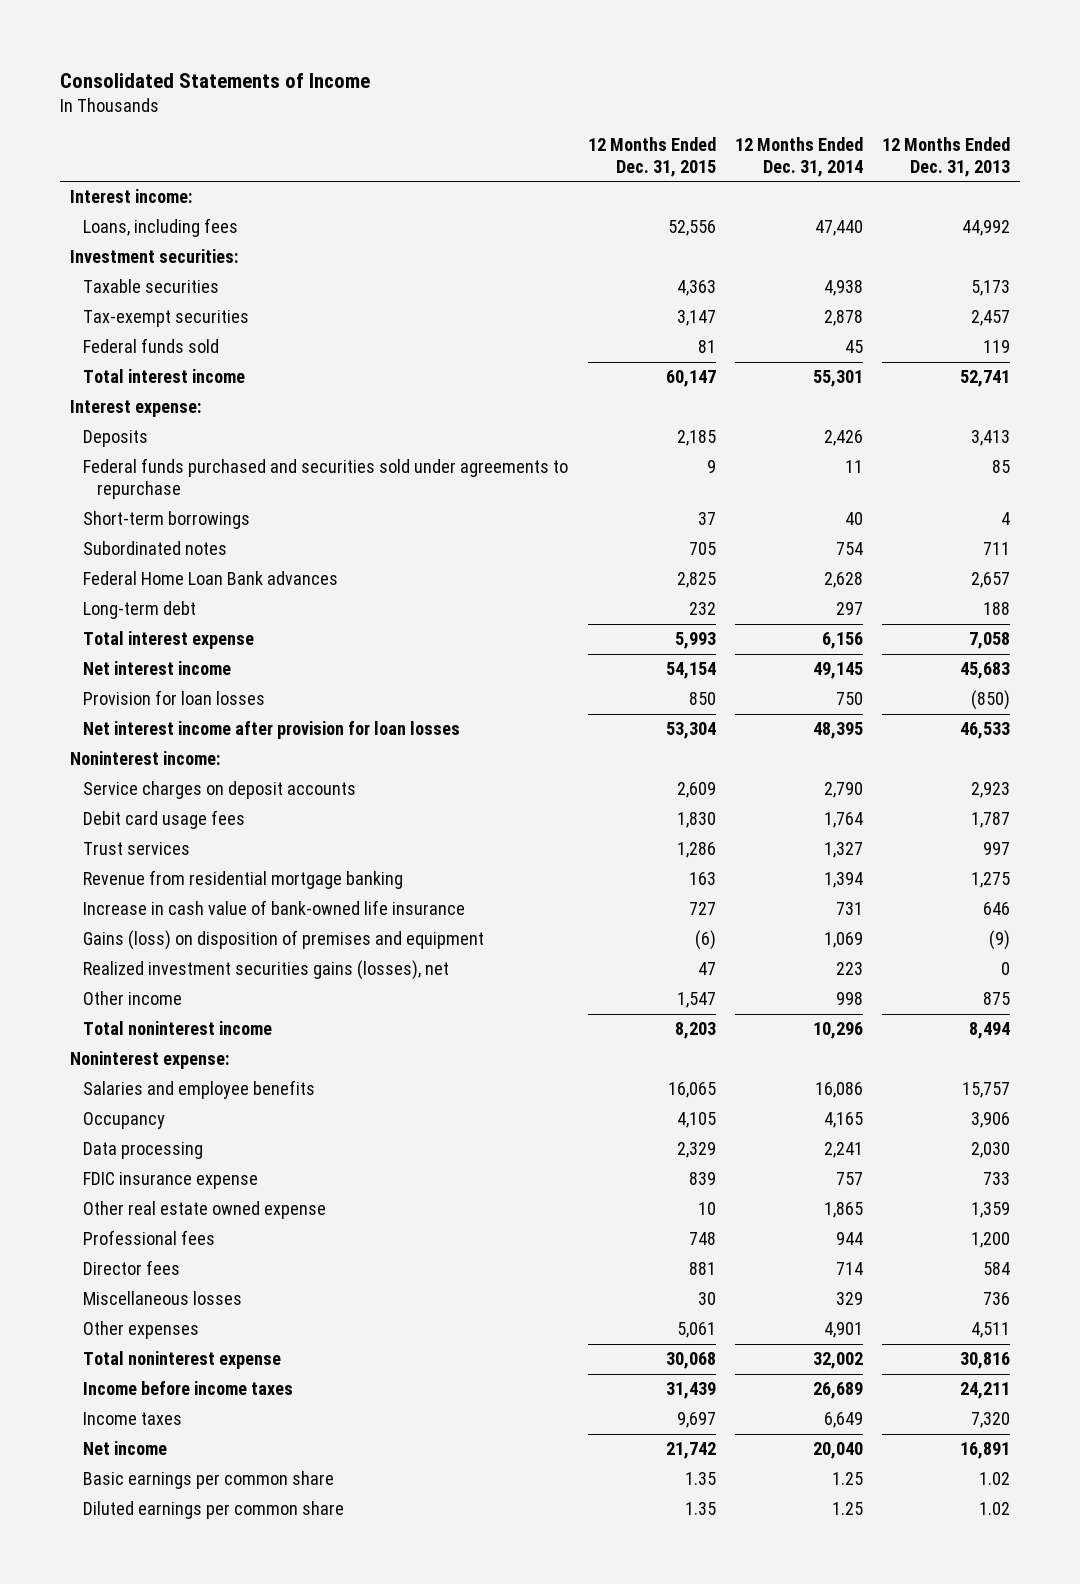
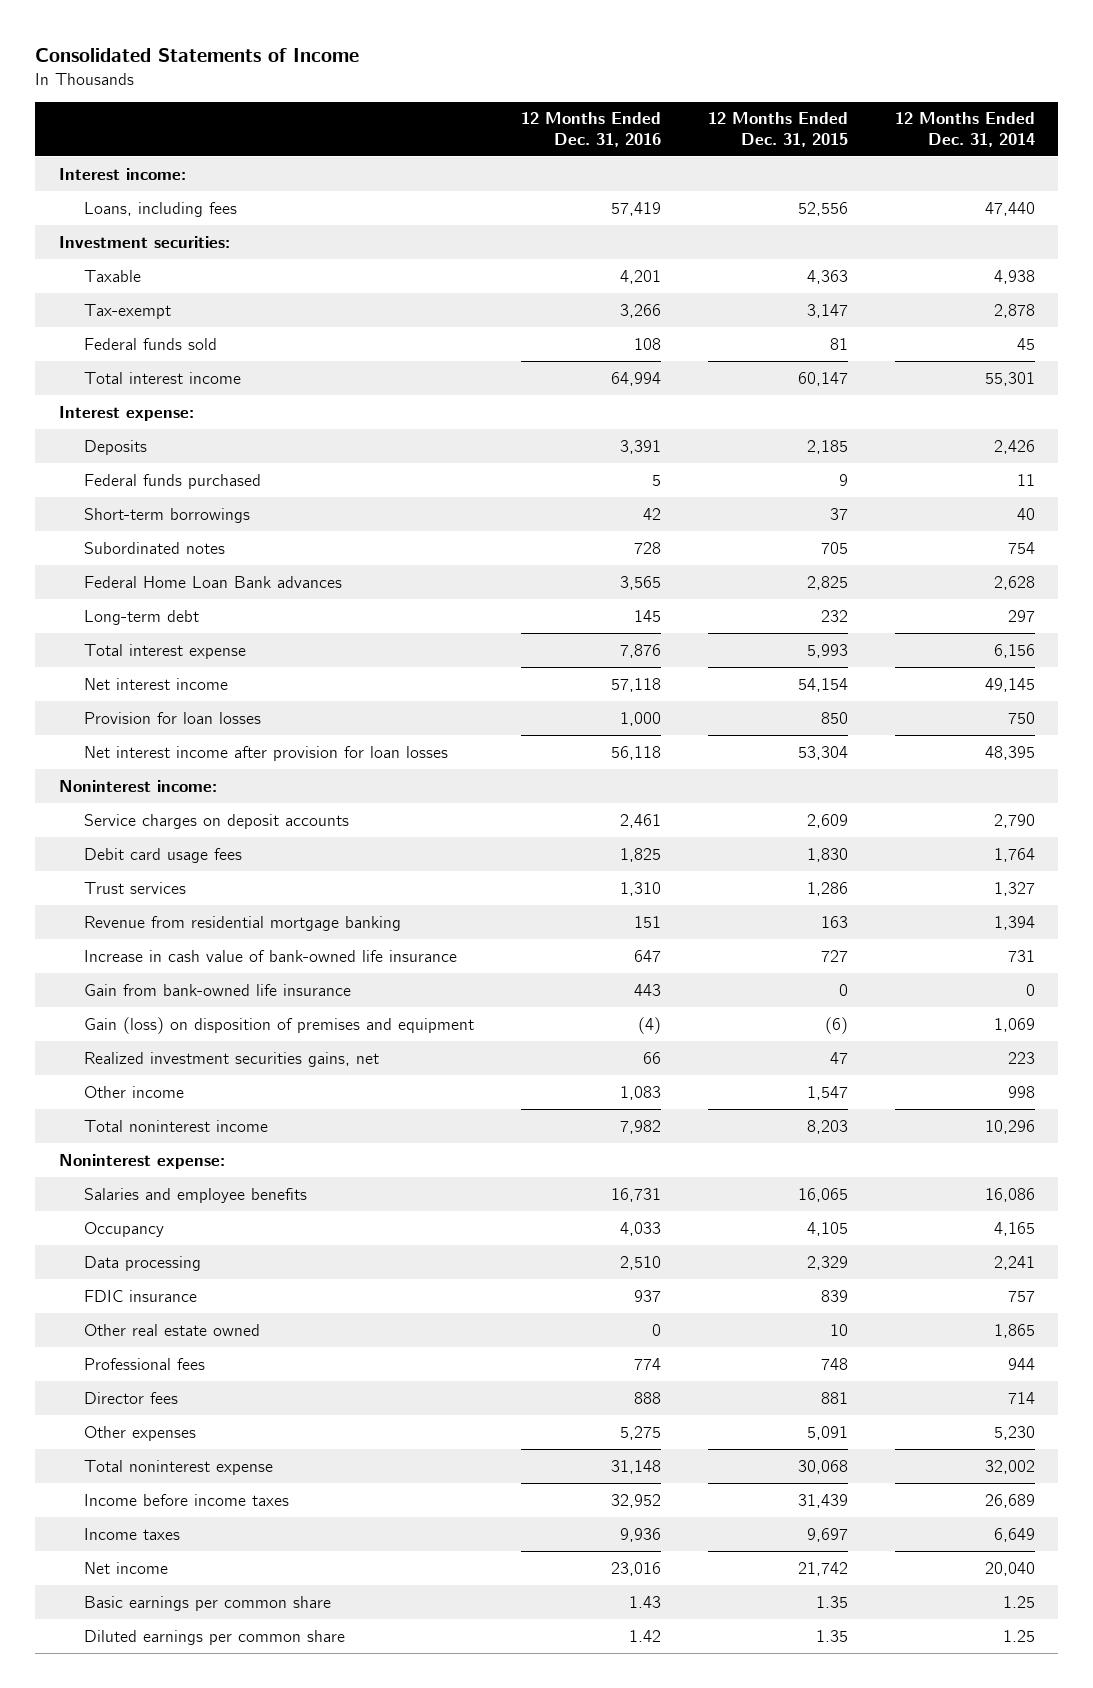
- | 12 Months Ended Dec. 31, 2015 | 12 Months Ended Dec. 31, 2014 | 12 Months Ended Dec. 31, 2013
+ | 12 Months Ended Dec. 31, 2016 | 12 Months Ended Dec. 31, 2015 | 12 Months Ended Dec. 31, 2014
- Taxable securities | 4,363 | 4,938 | 5,173
- Tax-exempt securities | 3,147 | 2,878 | 2,457
+ Taxable | 4,201 | 4,363 | 4,938
+ Tax-exempt | 3,266 | 3,147 | 2,878
- Federal funds purchased and securities sold under agreements to repurchase | 9 | 11 | 85
+ Federal funds purchased | 5 | 9 | 11
- Gains (loss) on disposition of premises and equipment | (6) | 1,069 | (9)
- Realized investment securities gains (losses), net | 47 | 223 | 0
+ Gain from bank-owned life insurance | 443 | 0 | 0
+ Gain (loss) on disposition of premises and equipment | (4) | (6) | 1,069
+ Realized investment securities gains, net | 66 | 47 | 223
- FDIC insurance expense | 839 | 757 | 733
- Other real estate owned expense | 10 | 1,865 | 1,359
+ FDIC insurance | 937 | 839 | 757
+ Other real estate owned | 0 | 10 | 1,865
- Miscellaneous losses | 30 | 329 | 736
- Other expenses | 5,061 | 4,901 | 4,511
+ Other expenses | 5,275 | 5,091 | 5,230

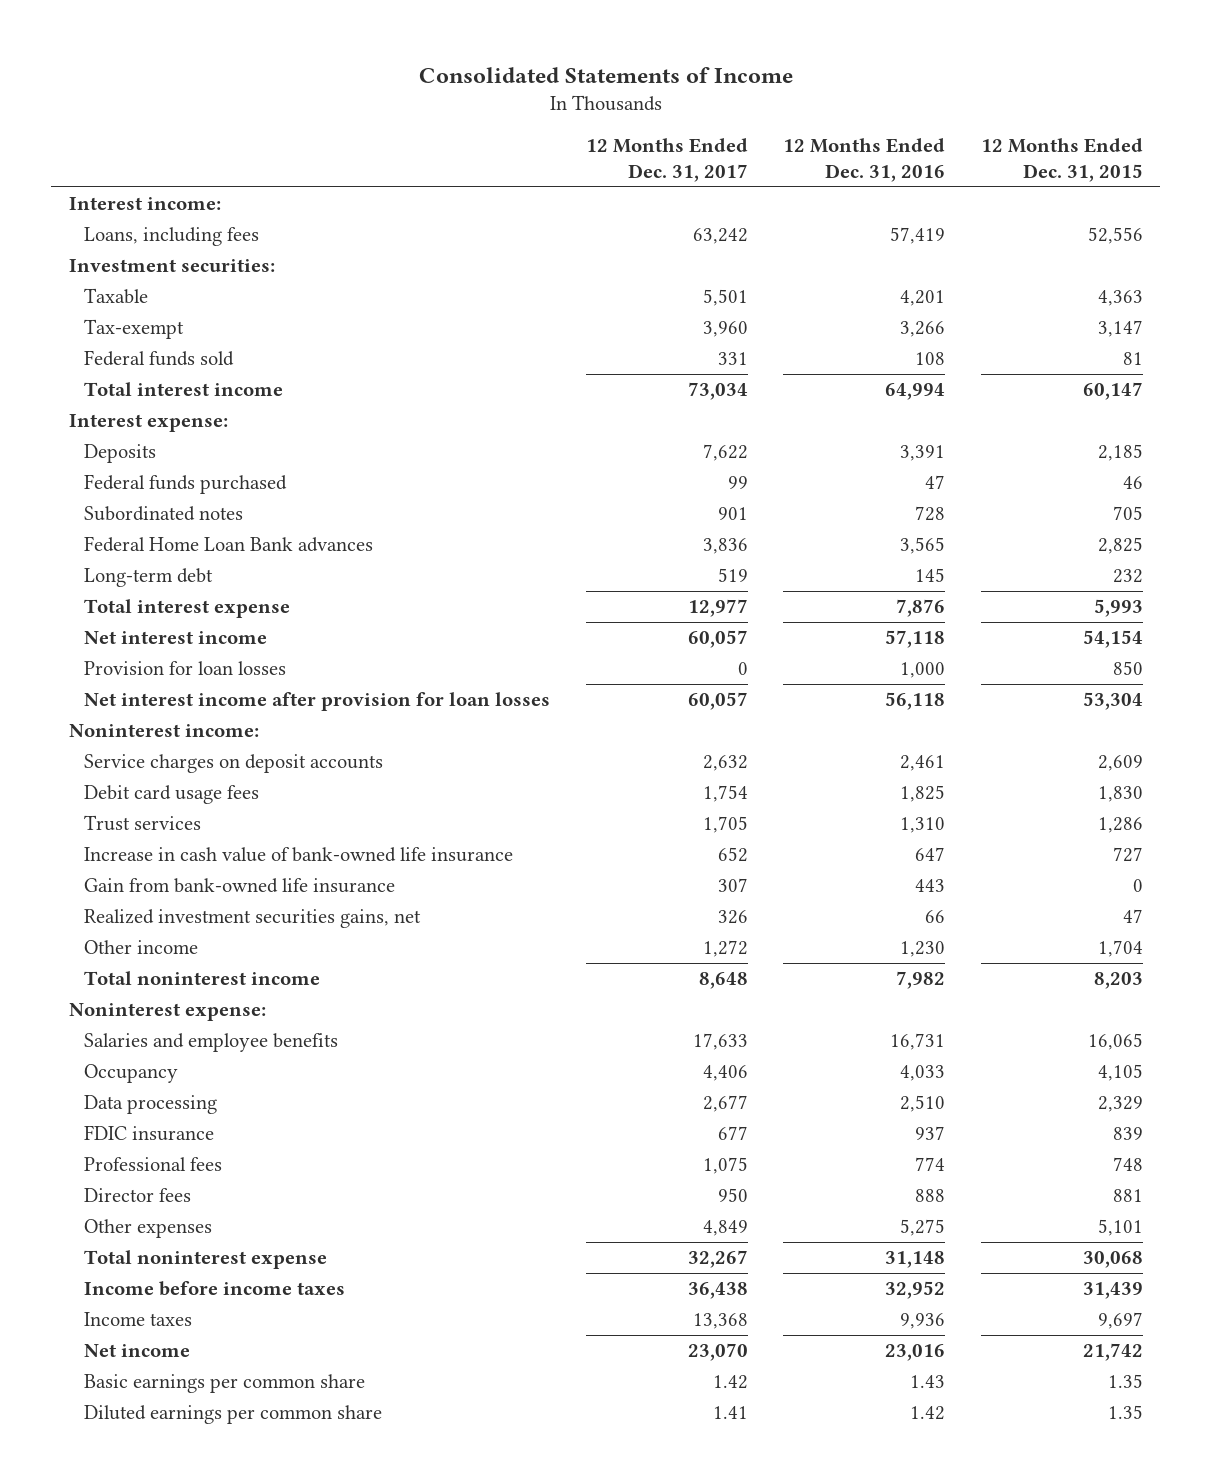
- | 12 Months Ended Dec. 31, 2016 | 12 Months Ended Dec. 31, 2015 | 12 Months Ended Dec. 31, 2014
+ | 12 Months Ended Dec. 31, 2017 | 12 Months Ended Dec. 31, 2016 | 12 Months Ended Dec. 31, 2015
- Federal funds purchased | 5 | 9 | 11
- Short-term borrowings | 42 | 37 | 40
+ Federal funds purchased | 99 | 47 | 46
- Revenue from residential mortgage banking | 151 | 163 | 1,394
- Gain (loss) on disposition of premises and equipment | (4) | (6) | 1,069
- Other income | 1,083 | 1,547 | 998
+ Other income | 1,272 | 1,230 | 1,704
- Other real estate owned | 0 | 10 | 1,865
- Other expenses | 5,275 | 5,091 | 5,230
+ Other expenses | 4,849 | 5,275 | 5,101

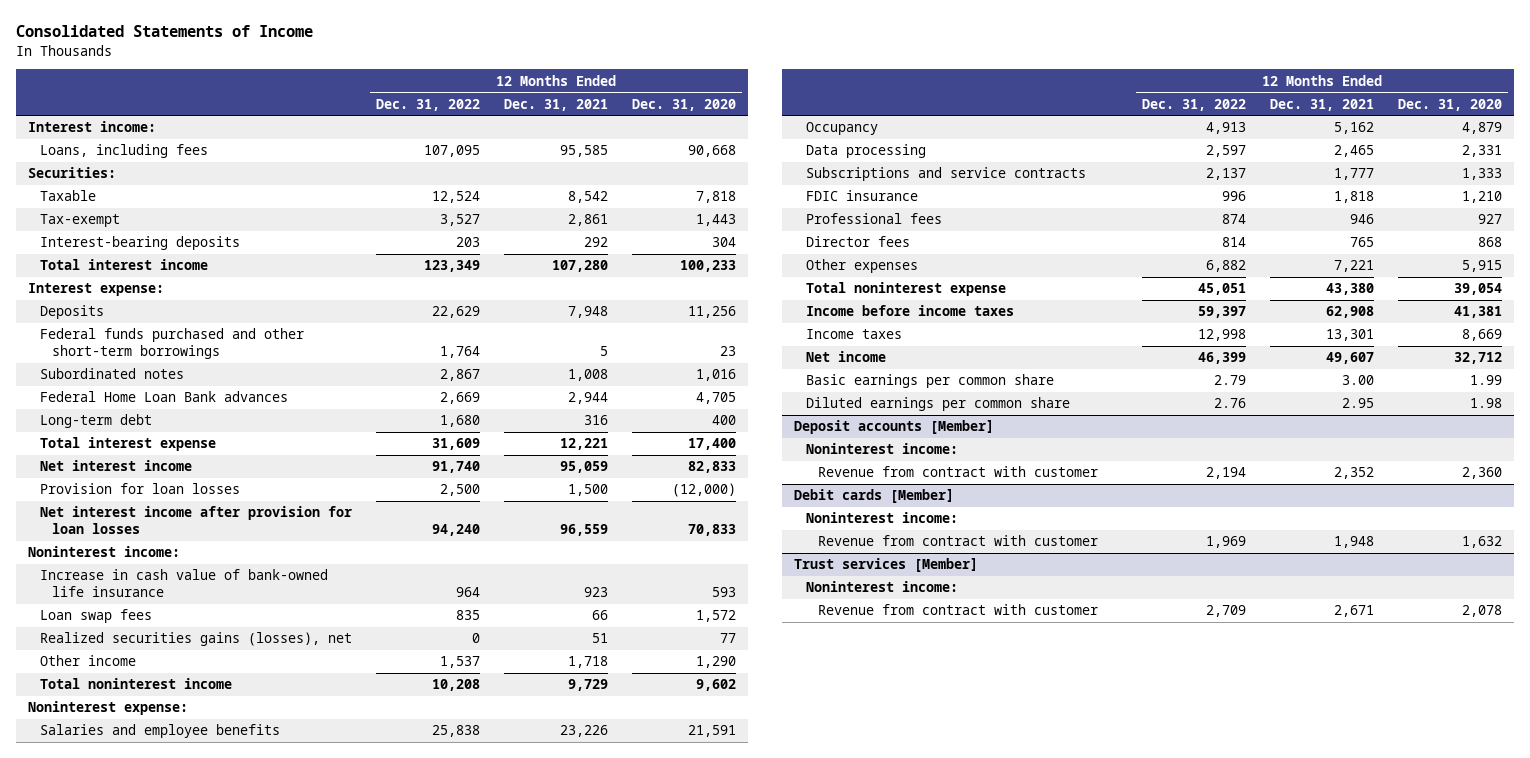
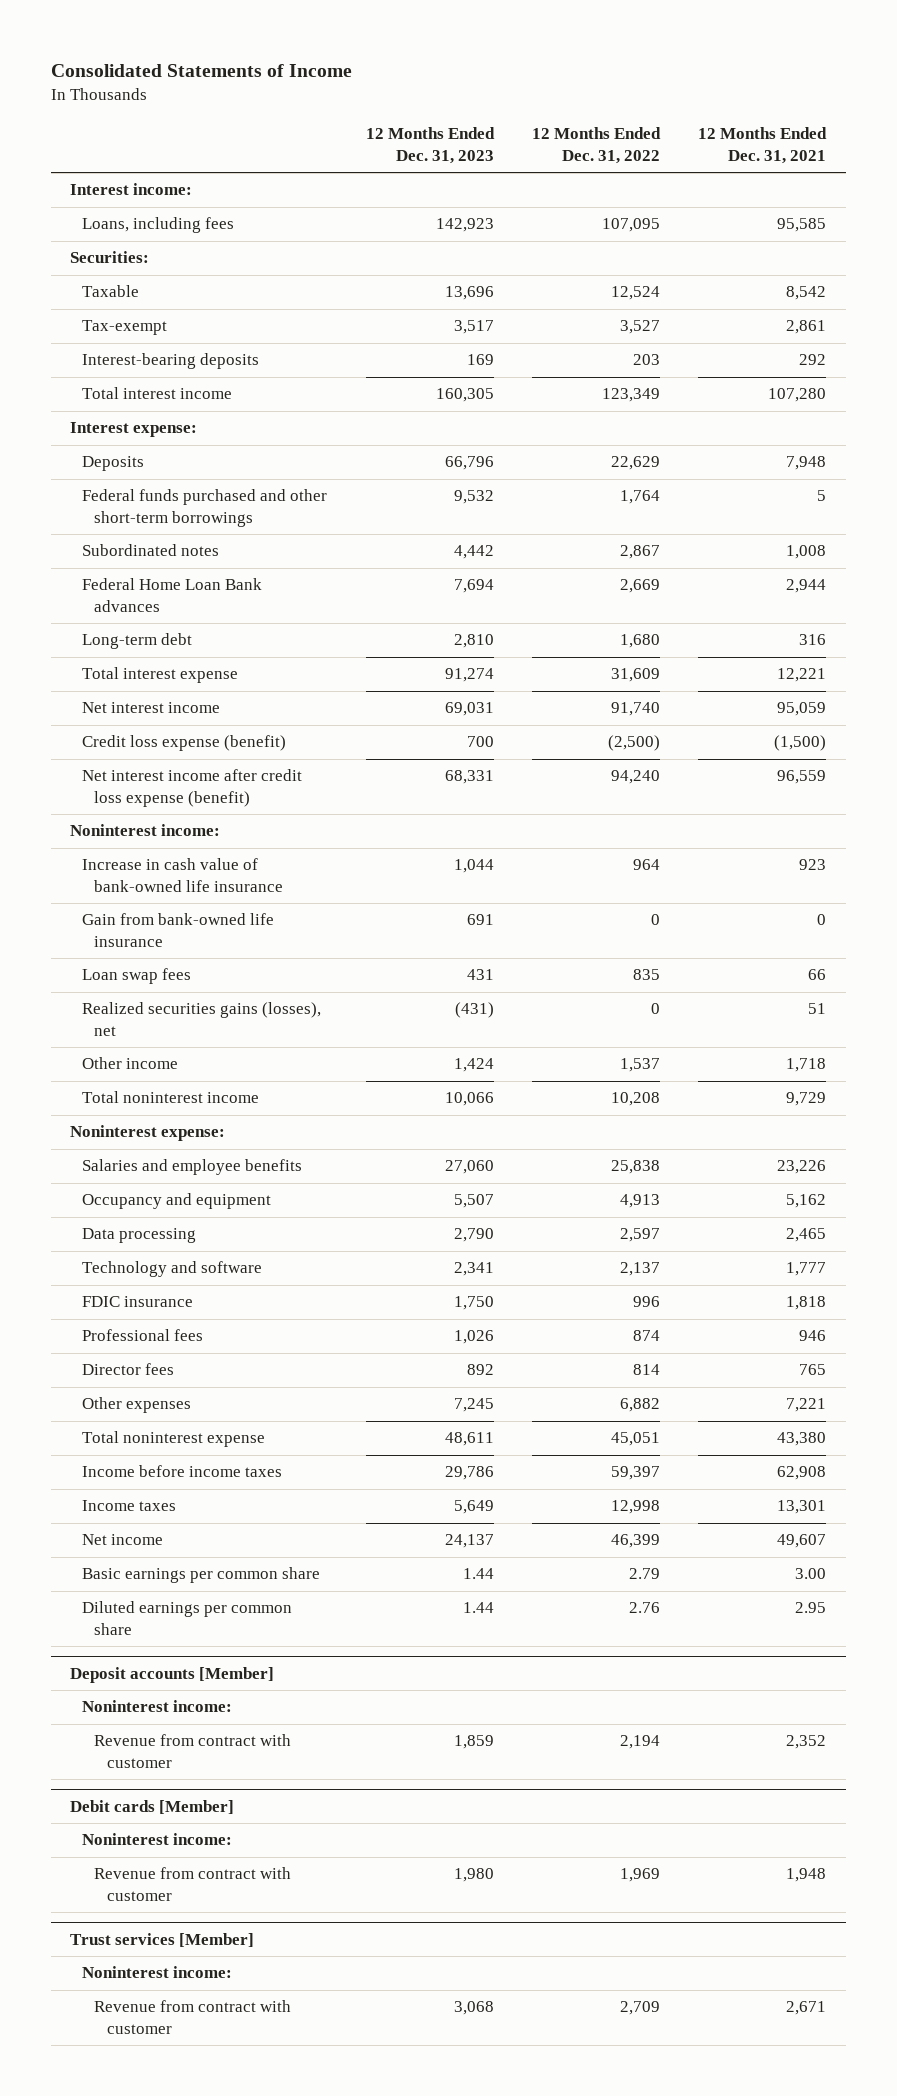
- | 12 Months Ended Dec. 31, 2022 | 12 Months Ended Dec. 31, 2021 | 12 Months Ended Dec. 31, 2020
+ | 12 Months Ended Dec. 31, 2023 | 12 Months Ended Dec. 31, 2022 | 12 Months Ended Dec. 31, 2021
- Provision for loan losses | 2,500 | 1,500 | (12,000)
- Net interest income after provision for loan losses | 94,240 | 96,559 | 70,833
+ Credit loss expense (benefit) | 700 | (2,500) | (1,500)
+ Net interest income after credit loss expense (benefit) | 68,331 | 94,240 | 96,559
+ Gain from bank-owned life insurance | 691 | 0 | 0
- Occupancy | 4,913 | 5,162 | 4,879
+ Occupancy and equipment | 5,507 | 4,913 | 5,162
- Subscriptions and service contracts | 2,137 | 1,777 | 1,333
+ Technology and software | 2,341 | 2,137 | 1,777

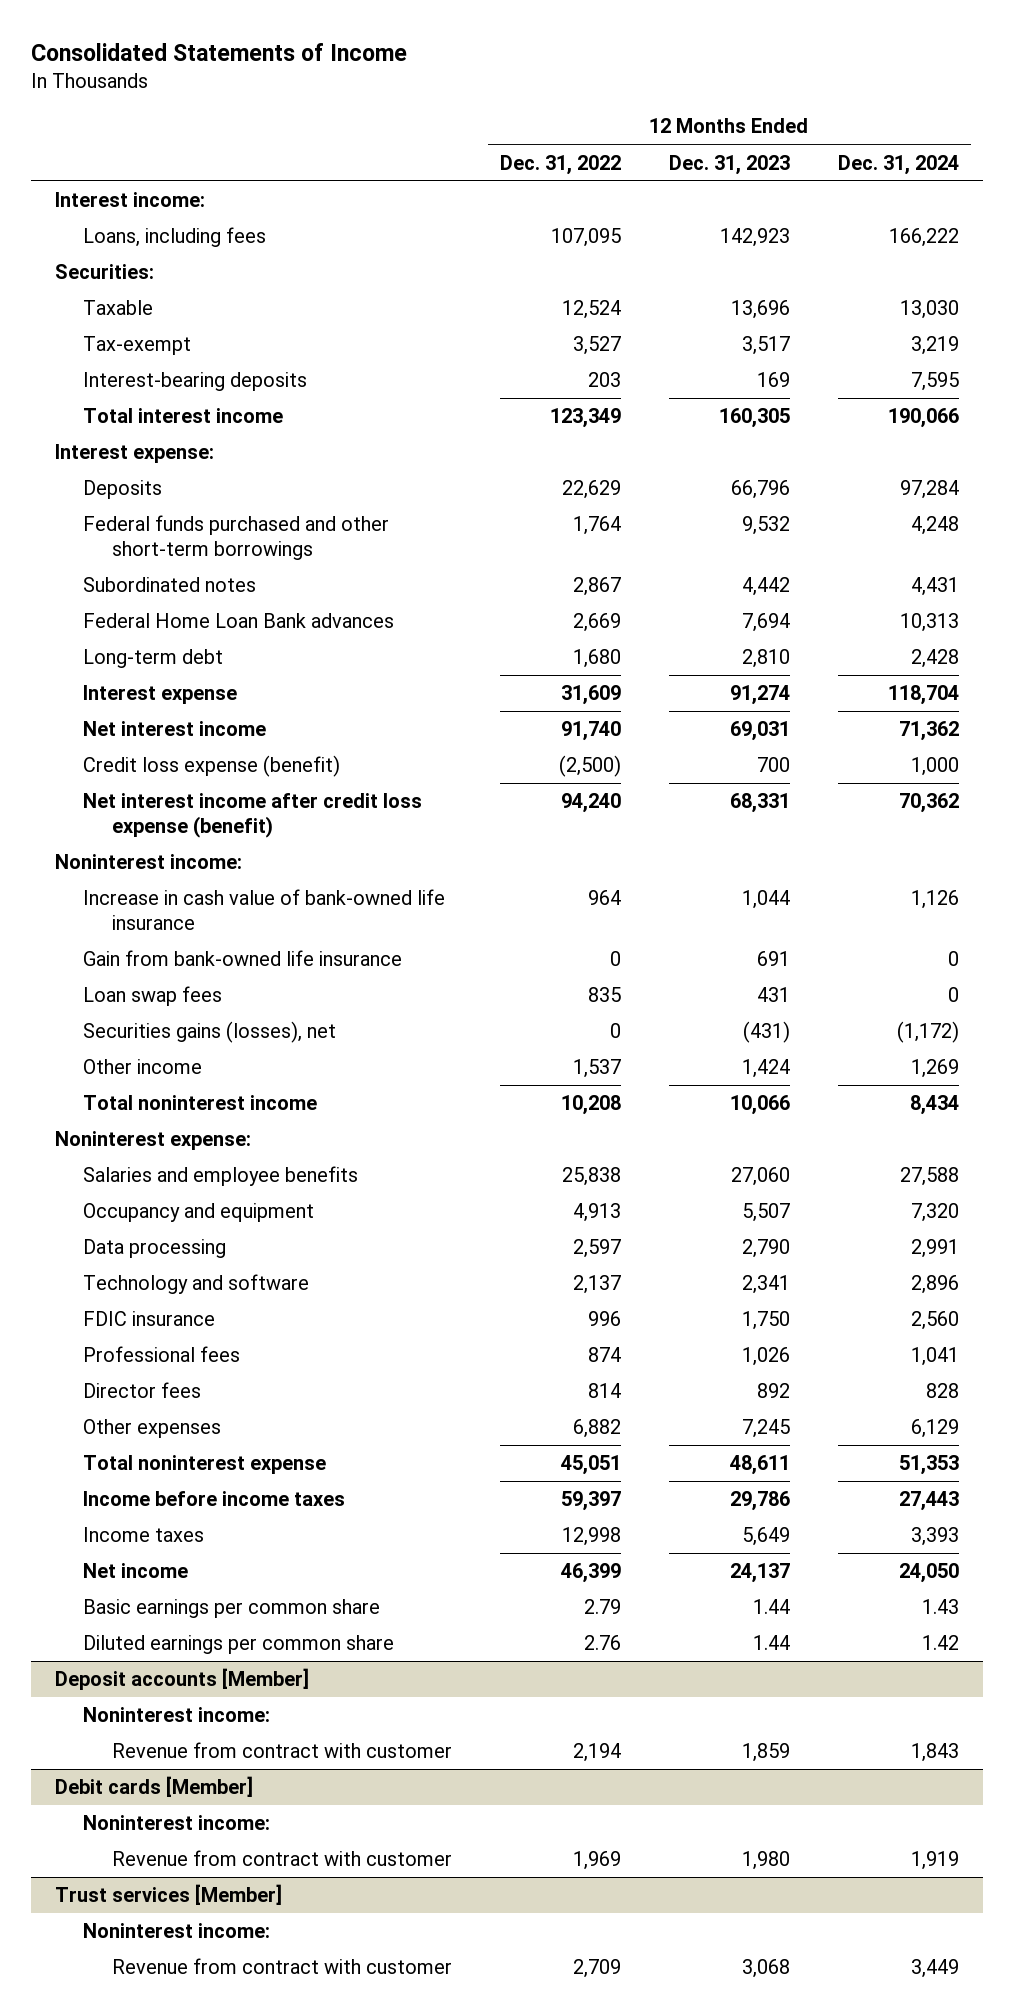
- | 12 Months Ended Dec. 31, 2023 | 12 Months Ended Dec. 31, 2022 | 12 Months Ended Dec. 31, 2021
+ | 12 Months Ended Dec. 31, 2022 | 12 Months Ended Dec. 31, 2023 | 12 Months Ended Dec. 31, 2024
- Total interest expense | 91,274 | 31,609 | 12,221
+ Interest expense | 31,609 | 91,274 | 118,704
- Realized securities gains (losses), net | (431) | 0 | 51
+ Securities gains (losses), net | 0 | (431) | (1,172)

